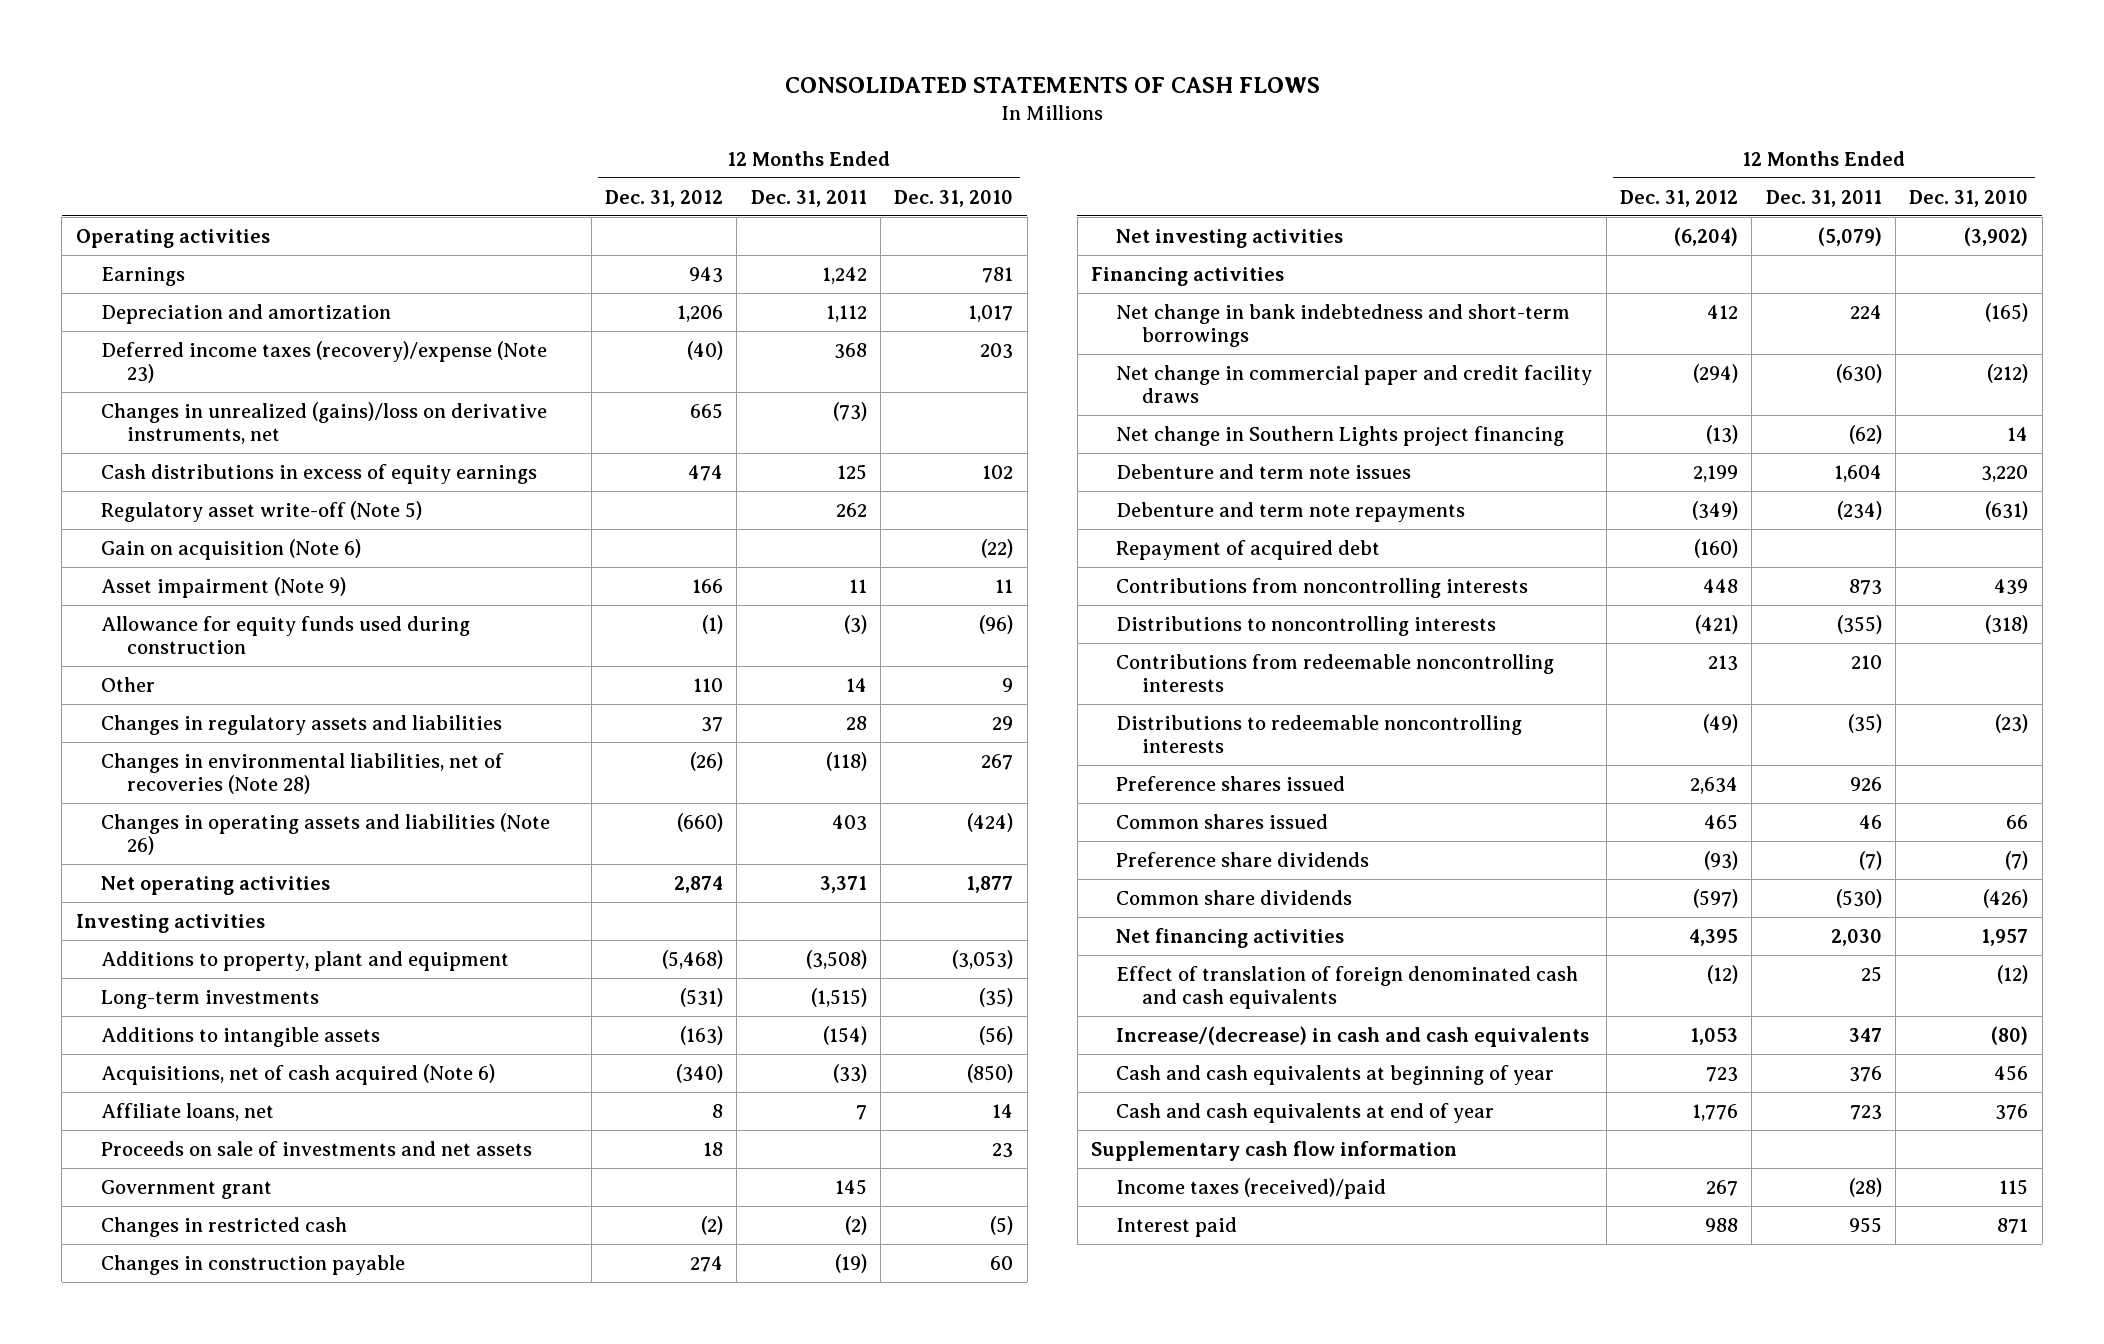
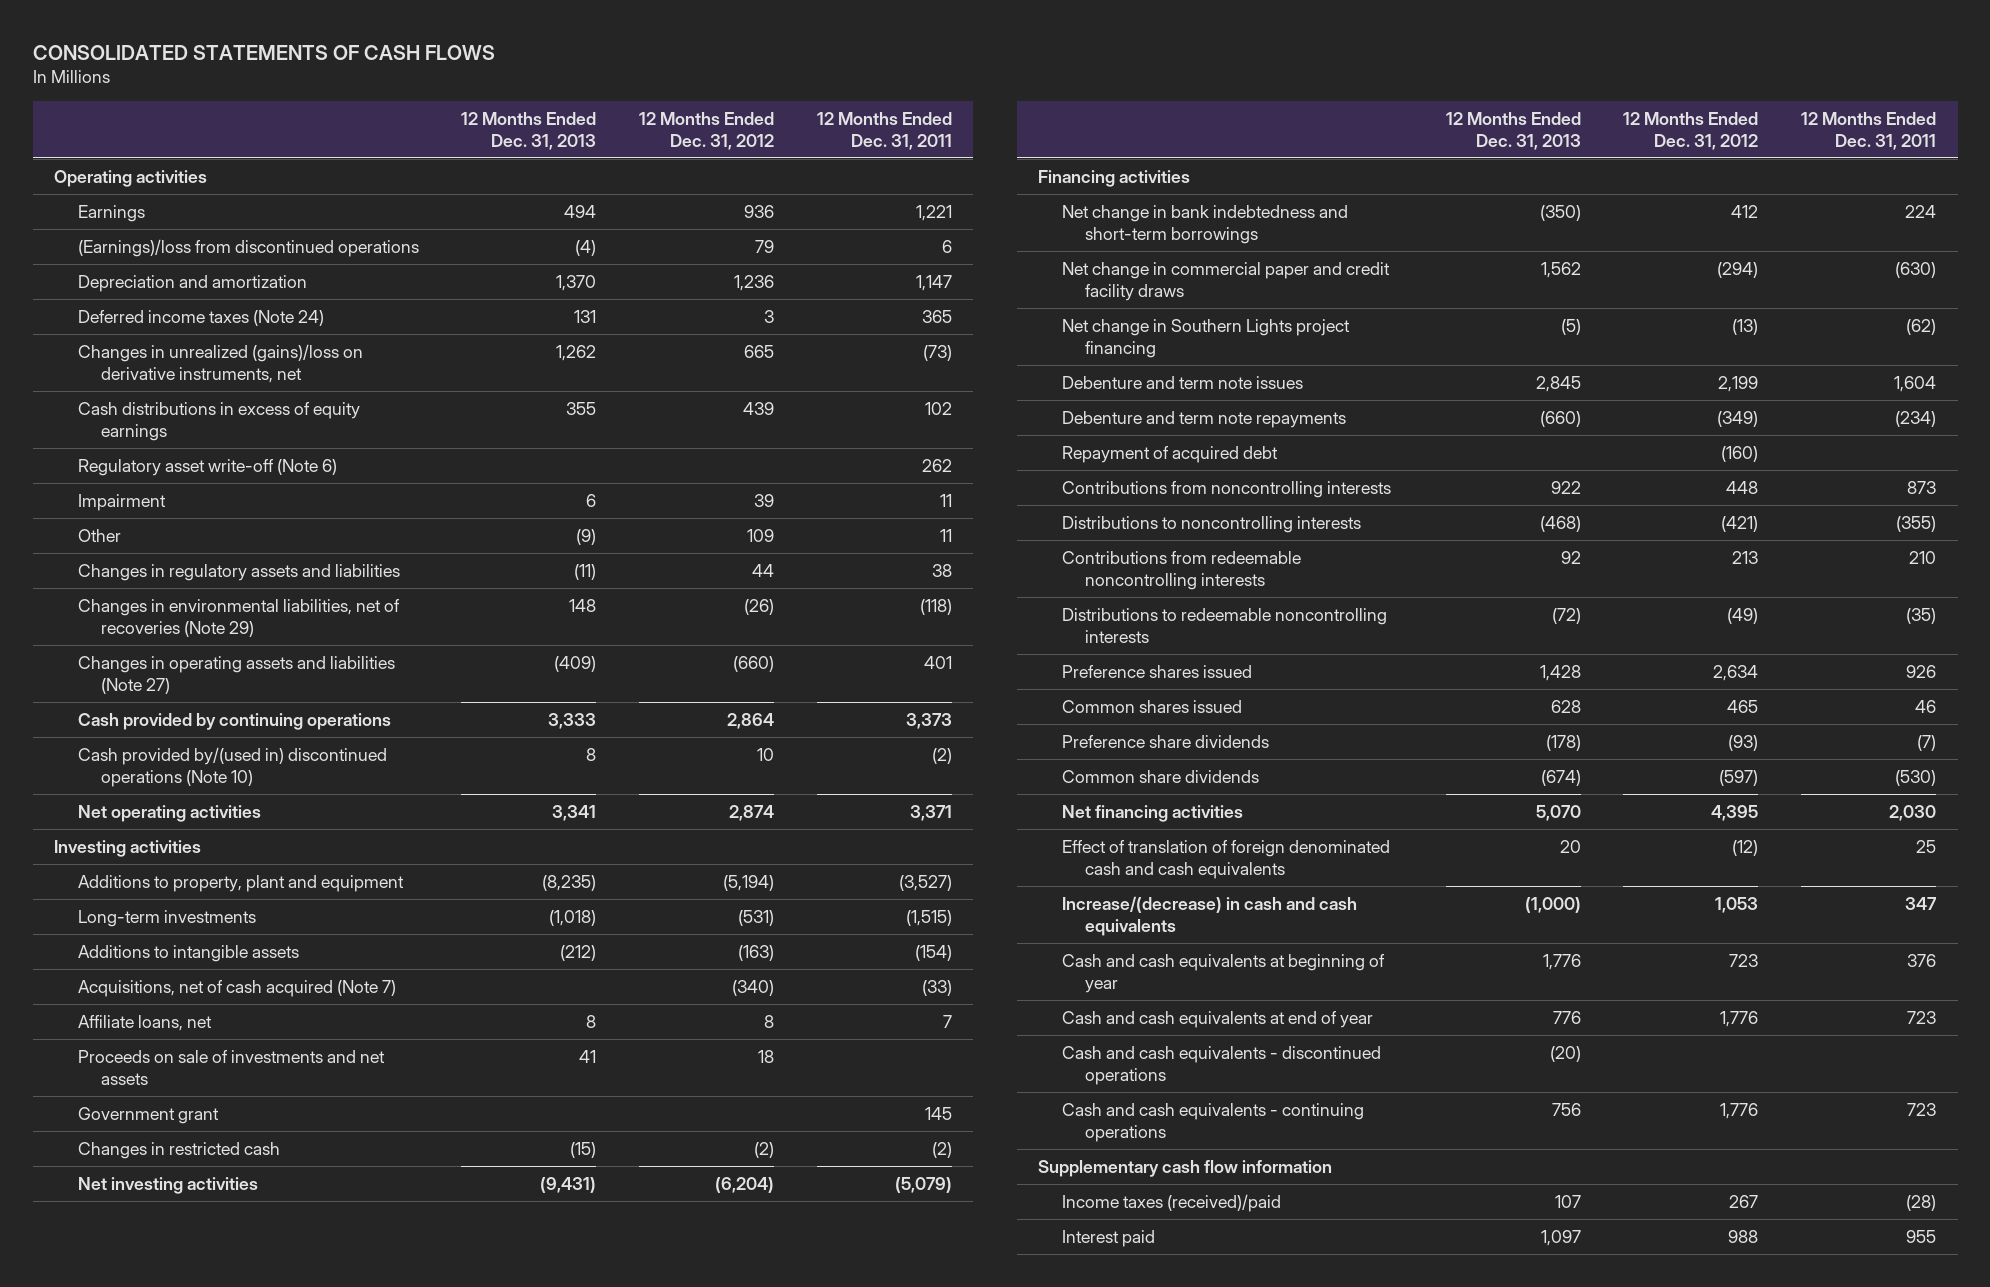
- | 12 Months Ended Dec. 31, 2012 | 12 Months Ended Dec. 31, 2011 | 12 Months Ended Dec. 31, 2010
+ | 12 Months Ended Dec. 31, 2013 | 12 Months Ended Dec. 31, 2012 | 12 Months Ended Dec. 31, 2011
- Earnings | 943 | 1,242 | 781
- Depreciation and amortization | 1,206 | 1,112 | 1,017
- Deferred income taxes (recovery)/expense (Note 23) | (40) | 368 | 203
+ Earnings | 494 | 936 | 1,221
+ (Earnings)/loss from discontinued operations | (4) | 79 | 6
+ Depreciation and amortization | 1,370 | 1,236 | 1,147
+ Deferred income taxes (Note 24) | 131 | 3 | 365
- Cash distributions in excess of equity earnings | 474 | 125 | 102
- Regulatory asset write-off (Note 5) | | 262 |
- Gain on acquisition (Note 6) | | | (22)
- Asset impairment (Note 9) | 166 | 11 | 11
- Allowance for equity funds used during construction | (1) | (3) | (96)
- Other | 110 | 14 | 9
- Changes in regulatory assets and liabilities | 37 | 28 | 29
- Changes in environmental liabilities, net of recoveries (Note 28) | (26) | (118) | 267
- Changes in operating assets and liabilities (Note 26) | (660) | 403 | (424)
+ Cash distributions in excess of equity earnings | 355 | 439 | 102
+ Regulatory asset write-off (Note 6) | | | 262
+ Impairment | 6 | 39 | 11
+ Other | (9) | 109 | 11
+ Changes in regulatory assets and liabilities | (11) | 44 | 38
+ Changes in environmental liabilities, net of recoveries (Note 29) | 148 | (26) | (118)
+ Changes in operating assets and liabilities (Note 27) | (409) | (660) | 401
+ Cash provided by continuing operations | 3,333 | 2,864 | 3,373
+ Cash provided by/(used in) discontinued operations (Note 10) | 8 | 10 | (2)
- Additions to property, plant and equipment | (5,468) | (3,508) | (3,053)
+ Additions to property, plant and equipment | (8,235) | (5,194) | (3,527)
- Acquisitions, net of cash acquired (Note 6) | (340) | (33) | (850)
+ Acquisitions, net of cash acquired (Note 7) | | (340) | (33)
- Changes in construction payable | 274 | (19) | 60
+ Cash and cash equivalents - discontinued operations | (20) | |
+ Cash and cash equivalents - continuing operations | 756 | 1,776 | 723

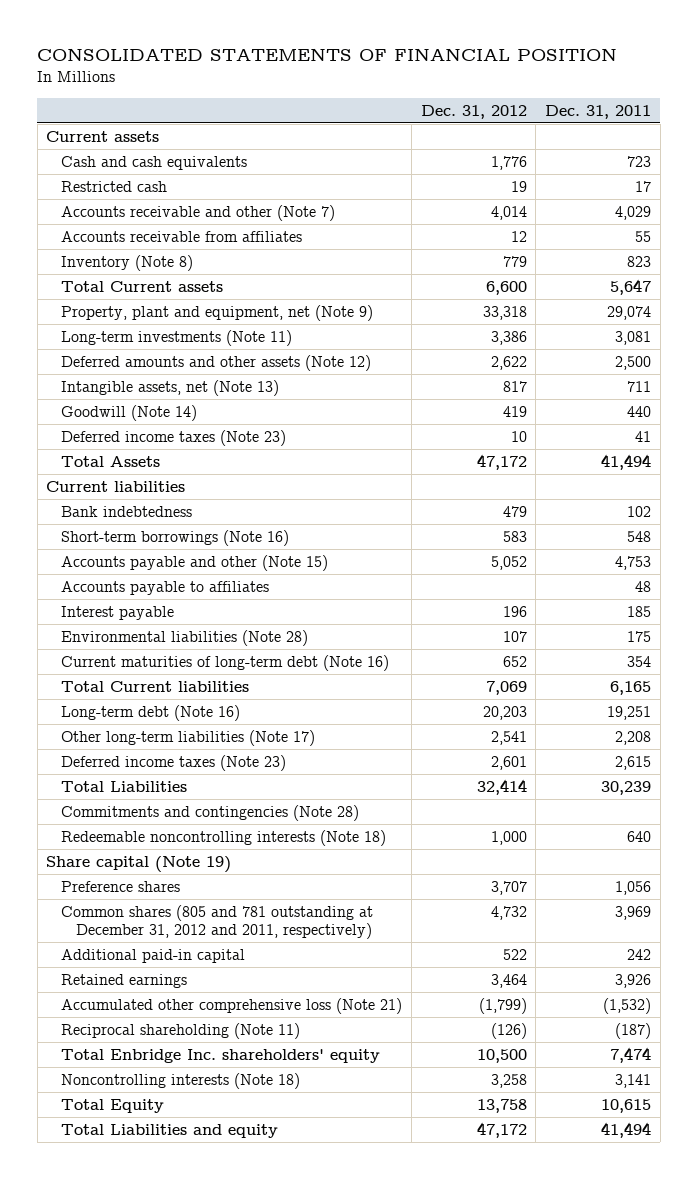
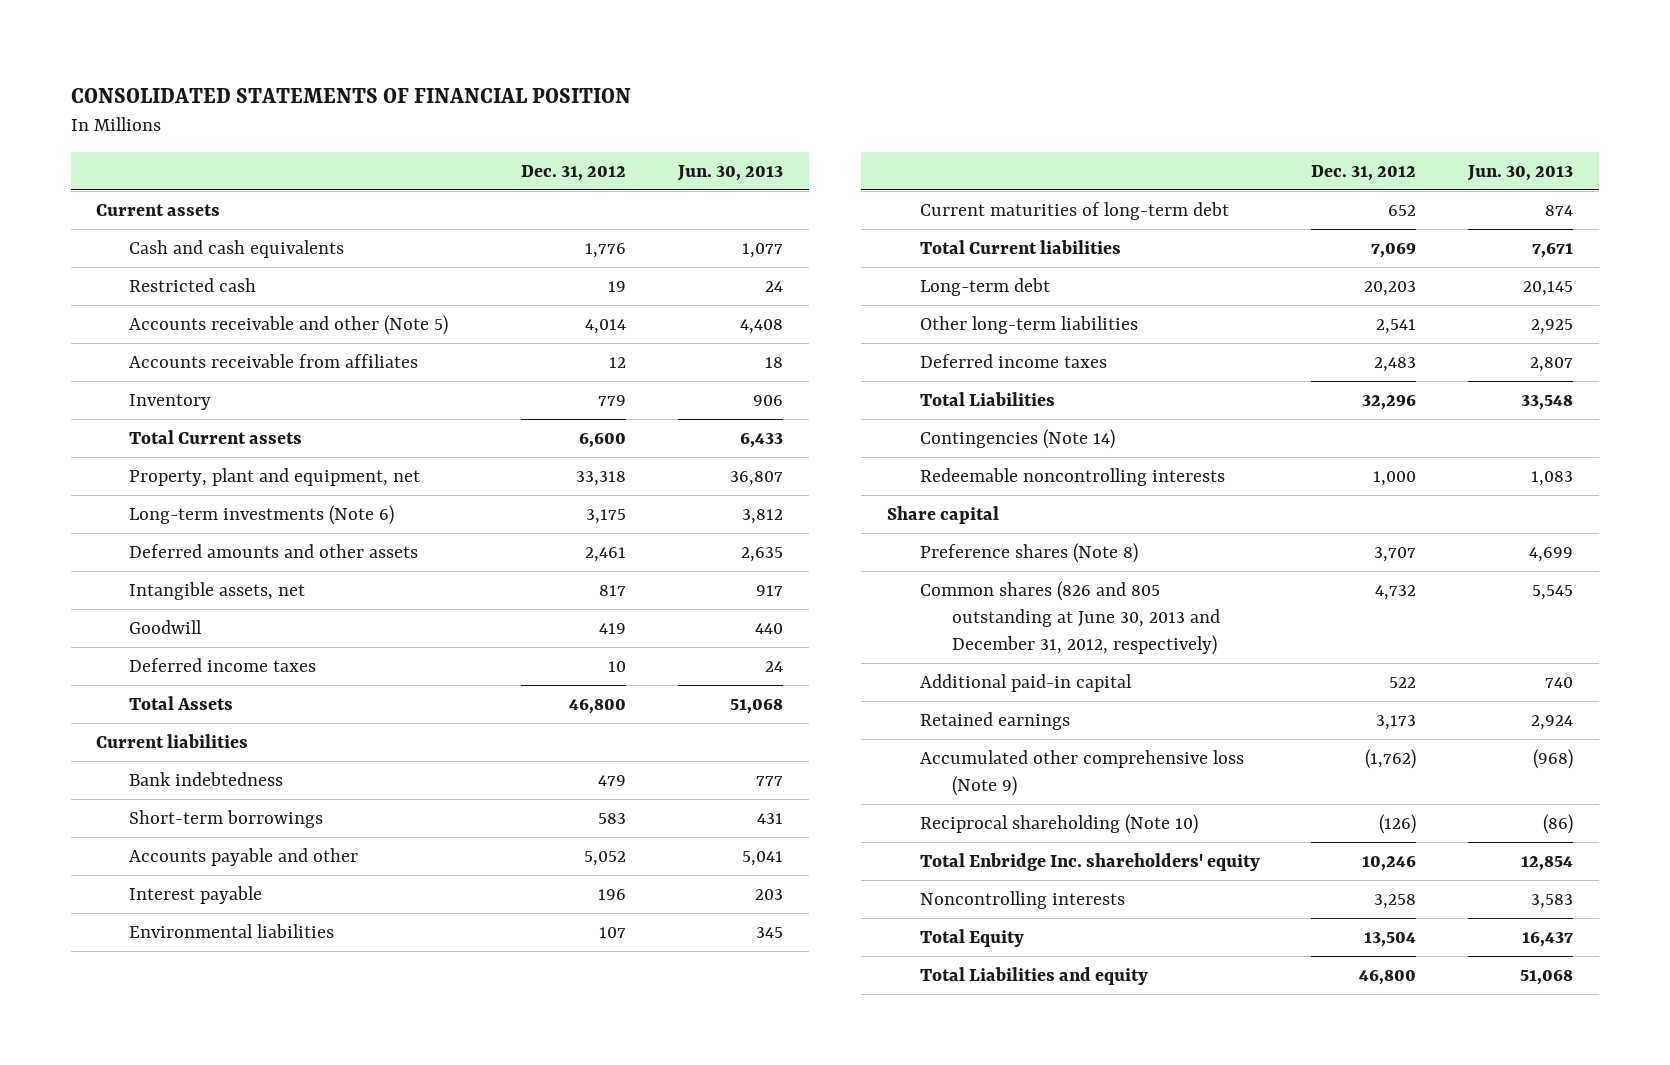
- | Dec. 31, 2012 | Dec. 31, 2011
+ | Dec. 31, 2012 | Jun. 30, 2013
- Accounts receivable and other (Note 7) | 4,014 | 4,029
+ Accounts receivable and other (Note 5) | 4,014 | 4,408
- Inventory (Note 8) | 779 | 823
+ Inventory | 779 | 906
- Property, plant and equipment, net (Note 9) | 33,318 | 29,074
- Long-term investments (Note 11) | 3,386 | 3,081
- Deferred amounts and other assets (Note 12) | 2,622 | 2,500
- Intangible assets, net (Note 13) | 817 | 711
- Goodwill (Note 14) | 419 | 440
- Deferred income taxes (Note 23) | 10 | 41
- Total Assets | 47,172 | 41,494
+ Property, plant and equipment, net | 33,318 | 36,807
+ Long-term investments (Note 6) | 3,175 | 3,812
+ Deferred amounts and other assets | 2,461 | 2,635
+ Intangible assets, net | 817 | 917
+ Goodwill | 419 | 440
+ Deferred income taxes | 10 | 24
+ Total Assets | 46,800 | 51,068
- Short-term borrowings (Note 16) | 583 | 548
- Accounts payable and other (Note 15) | 5,052 | 4,753
- Accounts payable to affiliates | | 48
+ Short-term borrowings | 583 | 431
+ Accounts payable and other | 5,052 | 5,041
- Environmental liabilities (Note 28) | 107 | 175
- Current maturities of long-term debt (Note 16) | 652 | 354
+ Environmental liabilities | 107 | 345
+ Current maturities of long-term debt | 652 | 874
- Long-term debt (Note 16) | 20,203 | 19,251
- Other long-term liabilities (Note 17) | 2,541 | 2,208
- Deferred income taxes (Note 23) | 2,601 | 2,615
- Total Liabilities | 32,414 | 30,239
- Commitments and contingencies (Note 28)
- Redeemable noncontrolling interests (Note 18) | 1,000 | 640
- Share capital (Note 19)
- Preference shares | 3,707 | 1,056
- Common shares (805 and 781 outstanding at December 31, 2012 and 2011, respectively) | 4,732 | 3,969
+ Long-term debt | 20,203 | 20,145
+ Other long-term liabilities | 2,541 | 2,925
+ Deferred income taxes | 2,483 | 2,807
+ Total Liabilities | 32,296 | 33,548
+ Contingencies (Note 14)
+ Redeemable noncontrolling interests | 1,000 | 1,083
+ Share capital
+ Preference shares (Note 8) | 3,707 | 4,699
+ Common shares (826 and 805 outstanding at June 30, 2013 and December 31, 2012, respectively) | 4,732 | 5,545
- Retained earnings | 3,464 | 3,926
- Accumulated other comprehensive loss (Note 21) | (1,799) | (1,532)
- Reciprocal shareholding (Note 11) | (126) | (187)
- Total Enbridge Inc. shareholders' equity | 10,500 | 7,474
- Noncontrolling interests (Note 18) | 3,258 | 3,141
- Total Equity | 13,758 | 10,615
- Total Liabilities and equity | 47,172 | 41,494
+ Retained earnings | 3,173 | 2,924
+ Accumulated other comprehensive loss (Note 9) | (1,762) | (968)
+ Reciprocal shareholding (Note 10) | (126) | (86)
+ Total Enbridge Inc. shareholders' equity | 10,246 | 12,854
+ Noncontrolling interests | 3,258 | 3,583
+ Total Equity | 13,504 | 16,437
+ Total Liabilities and equity | 46,800 | 51,068

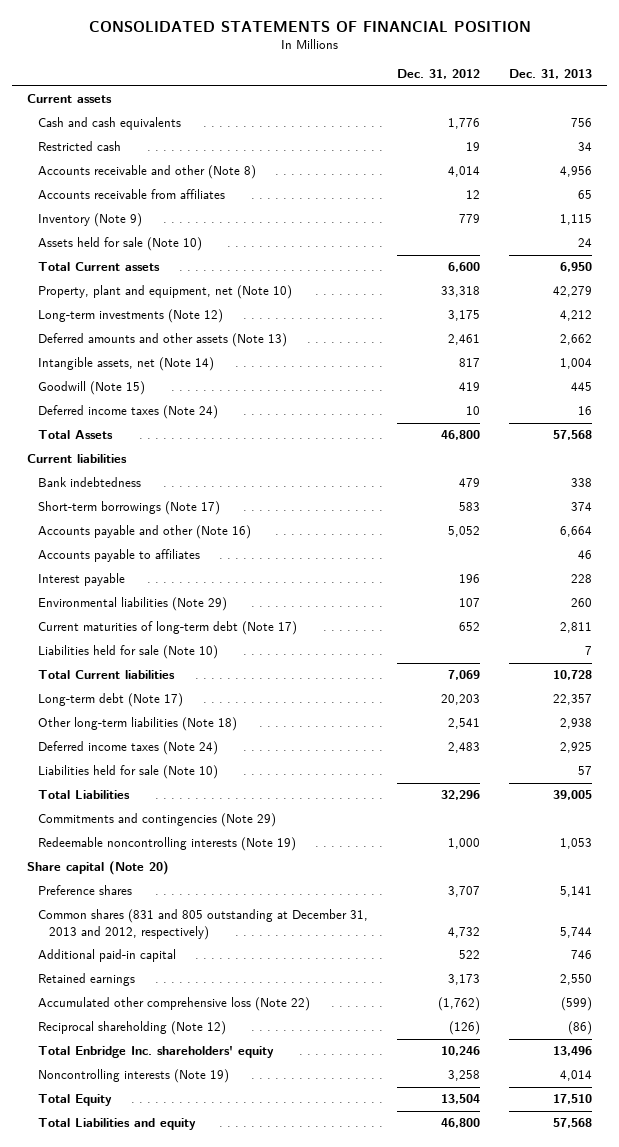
- | Dec. 31, 2012 | Jun. 30, 2013
+ | Dec. 31, 2012 | Dec. 31, 2013
- Accounts receivable and other (Note 5) | 4,014 | 4,408
+ Accounts receivable and other (Note 8) | 4,014 | 4,956
- Inventory | 779 | 906
+ Inventory (Note 9) | 779 | 1,115
+ Assets held for sale (Note 10) | | 24
- Property, plant and equipment, net | 33,318 | 36,807
- Long-term investments (Note 6) | 3,175 | 3,812
- Deferred amounts and other assets | 2,461 | 2,635
- Intangible assets, net | 817 | 917
- Goodwill | 419 | 440
- Deferred income taxes | 10 | 24
+ Property, plant and equipment, net (Note 10) | 33,318 | 42,279
+ Long-term investments (Note 12) | 3,175 | 4,212
+ Deferred amounts and other assets (Note 13) | 2,461 | 2,662
+ Intangible assets, net (Note 14) | 817 | 1,004
+ Goodwill (Note 15) | 419 | 445
+ Deferred income taxes (Note 24) | 10 | 16
- Short-term borrowings | 583 | 431
- Accounts payable and other | 5,052 | 5,041
+ Short-term borrowings (Note 17) | 583 | 374
+ Accounts payable and other (Note 16) | 5,052 | 6,664
+ Accounts payable to affiliates | | 46
- Environmental liabilities | 107 | 345
- Current maturities of long-term debt | 652 | 874
+ Environmental liabilities (Note 29) | 107 | 260
+ Current maturities of long-term debt (Note 17) | 652 | 2,811
+ Liabilities held for sale (Note 10) | | 7
- Long-term debt | 20,203 | 20,145
- Other long-term liabilities | 2,541 | 2,925
- Deferred income taxes | 2,483 | 2,807
+ Long-term debt (Note 17) | 20,203 | 22,357
+ Other long-term liabilities (Note 18) | 2,541 | 2,938
+ Deferred income taxes (Note 24) | 2,483 | 2,925
+ Liabilities held for sale (Note 10) | | 57
- Contingencies (Note 14)
- Redeemable noncontrolling interests | 1,000 | 1,083
- Share capital
- Preference shares (Note 8) | 3,707 | 4,699
- Common shares (826 and 805 outstanding at June 30, 2013 and December 31, 2012, respectively) | 4,732 | 5,545
+ Commitments and contingencies (Note 29)
+ Redeemable noncontrolling interests (Note 19) | 1,000 | 1,053
+ Share capital (Note 20)
+ Preference shares | 3,707 | 5,141
+ Common shares (831 and 805 outstanding at December 31, 2013 and 2012, respectively) | 4,732 | 5,744
- Accumulated other comprehensive loss (Note 9) | (1,762) | (968)
- Reciprocal shareholding (Note 10) | (126) | (86)
+ Accumulated other comprehensive loss (Note 22) | (1,762) | (599)
+ Reciprocal shareholding (Note 12) | (126) | (86)
- Noncontrolling interests | 3,258 | 3,583
+ Noncontrolling interests (Note 19) | 3,258 | 4,014

